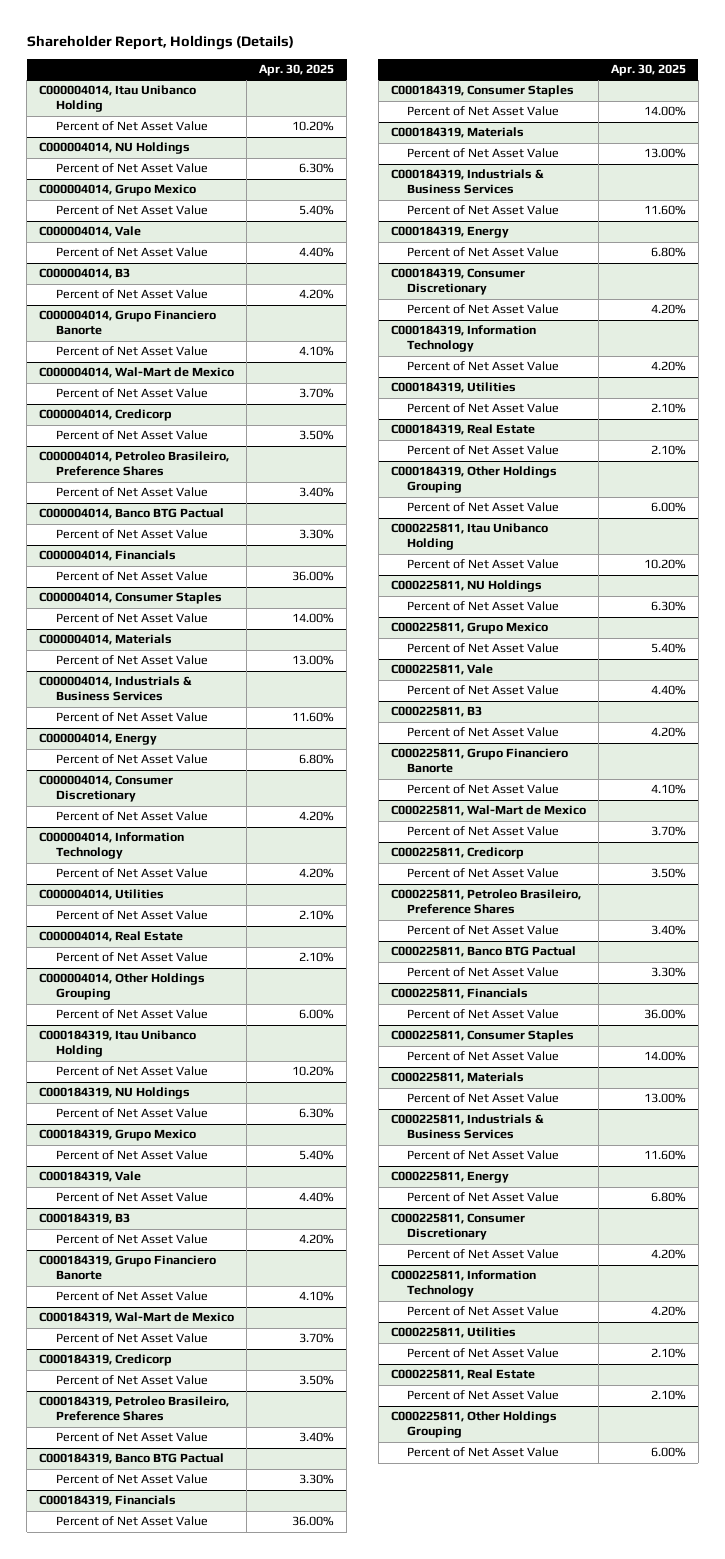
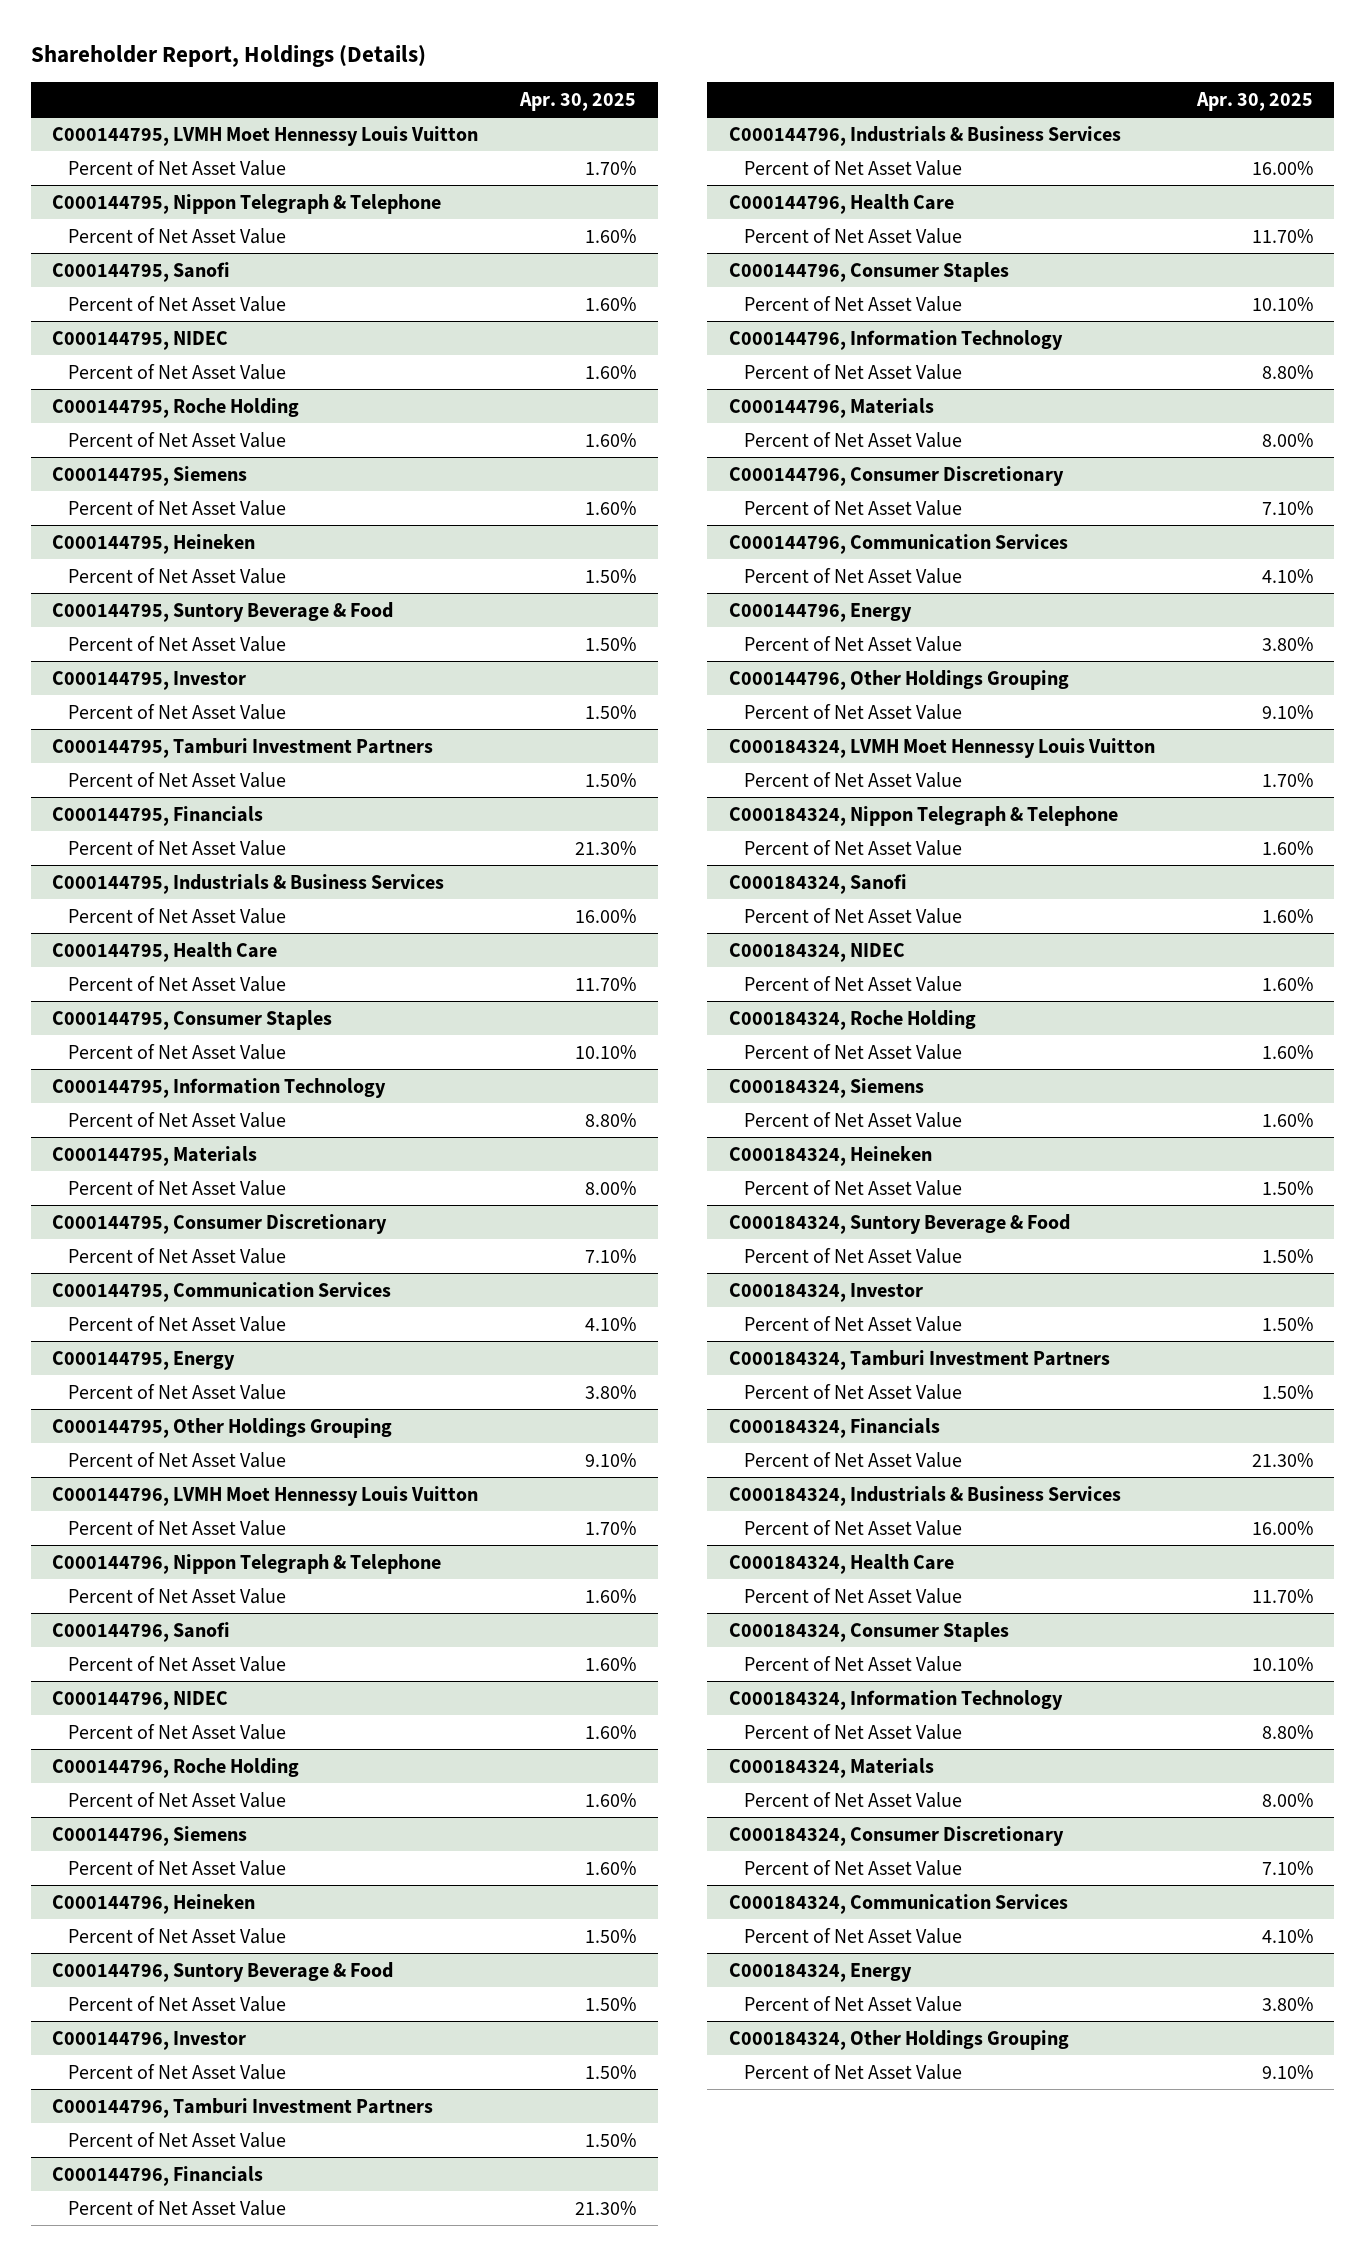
- C000004014, Itau Unibanco Holding
- Percent of Net Asset Value | 10.20%
- C000004014, NU Holdings
- Percent of Net Asset Value | 6.30%
- C000004014, Grupo Mexico
- Percent of Net Asset Value | 5.40%
- C000004014, Vale
- Percent of Net Asset Value | 4.40%
- C000004014, B3
- Percent of Net Asset Value | 4.20%
- C000004014, Grupo Financiero Banorte
+ C000144795, LVMH Moet Hennessy Louis Vuitton
+ Percent of Net Asset Value | 1.70%
+ C000144795, Nippon Telegraph & Telephone
+ Percent of Net Asset Value | 1.60%
+ C000144795, Sanofi
+ Percent of Net Asset Value | 1.60%
+ C000144795, NIDEC
+ Percent of Net Asset Value | 1.60%
+ C000144795, Roche Holding
+ Percent of Net Asset Value | 1.60%
+ C000144795, Siemens
+ Percent of Net Asset Value | 1.60%
+ C000144795, Heineken
+ Percent of Net Asset Value | 1.50%
+ C000144795, Suntory Beverage & Food
+ Percent of Net Asset Value | 1.50%
+ C000144795, Investor
+ Percent of Net Asset Value | 1.50%
+ C000144795, Tamburi Investment Partners
+ Percent of Net Asset Value | 1.50%
+ C000144795, Financials
+ Percent of Net Asset Value | 21.30%
+ C000144795, Industrials & Business Services
+ Percent of Net Asset Value | 16.00%
+ C000144795, Health Care
+ Percent of Net Asset Value | 11.70%
+ C000144795, Consumer Staples
+ Percent of Net Asset Value | 10.10%
+ C000144795, Information Technology
+ Percent of Net Asset Value | 8.80%
+ C000144795, Materials
+ Percent of Net Asset Value | 8.00%
+ C000144795, Consumer Discretionary
+ Percent of Net Asset Value | 7.10%
+ C000144795, Communication Services
- C000004014, Wal-Mart de Mexico
- Percent of Net Asset Value | 3.70%
- C000004014, Credicorp
- Percent of Net Asset Value | 3.50%
- C000004014, Petroleo Brasileiro, Preference Shares
- Percent of Net Asset Value | 3.40%
- C000004014, Banco BTG Pactual
- Percent of Net Asset Value | 3.30%
- C000004014, Financials
- Percent of Net Asset Value | 36.00%
- C000004014, Consumer Staples
- Percent of Net Asset Value | 14.00%
- C000004014, Materials
- Percent of Net Asset Value | 13.00%
- C000004014, Industrials & Business Services
- Percent of Net Asset Value | 11.60%
- C000004014, Energy
- Percent of Net Asset Value | 6.80%
- C000004014, Consumer Discretionary
- Percent of Net Asset Value | 4.20%
- C000004014, Information Technology
- Percent of Net Asset Value | 4.20%
- C000004014, Utilities
- Percent of Net Asset Value | 2.10%
- C000004014, Real Estate
- Percent of Net Asset Value | 2.10%
- C000004014, Other Holdings Grouping
- Percent of Net Asset Value | 6.00%
- C000184319, Itau Unibanco Holding
- Percent of Net Asset Value | 10.20%
- C000184319, NU Holdings
- Percent of Net Asset Value | 6.30%
- C000184319, Grupo Mexico
- Percent of Net Asset Value | 5.40%
- C000184319, Vale
- Percent of Net Asset Value | 4.40%
- C000184319, B3
- Percent of Net Asset Value | 4.20%
- C000184319, Grupo Financiero Banorte
+ C000144795, Energy
+ Percent of Net Asset Value | 3.80%
+ C000144795, Other Holdings Grouping
+ Percent of Net Asset Value | 9.10%
+ C000144796, LVMH Moet Hennessy Louis Vuitton
+ Percent of Net Asset Value | 1.70%
+ C000144796, Nippon Telegraph & Telephone
+ Percent of Net Asset Value | 1.60%
+ C000144796, Sanofi
+ Percent of Net Asset Value | 1.60%
+ C000144796, NIDEC
+ Percent of Net Asset Value | 1.60%
+ C000144796, Roche Holding
+ Percent of Net Asset Value | 1.60%
+ C000144796, Siemens
+ Percent of Net Asset Value | 1.60%
+ C000144796, Heineken
+ Percent of Net Asset Value | 1.50%
+ C000144796, Suntory Beverage & Food
+ Percent of Net Asset Value | 1.50%
+ C000144796, Investor
+ Percent of Net Asset Value | 1.50%
+ C000144796, Tamburi Investment Partners
+ Percent of Net Asset Value | 1.50%
+ C000144796, Financials
+ Percent of Net Asset Value | 21.30%
+ C000144796, Industrials & Business Services
+ Percent of Net Asset Value | 16.00%
+ C000144796, Health Care
+ Percent of Net Asset Value | 11.70%
+ C000144796, Consumer Staples
+ Percent of Net Asset Value | 10.10%
+ C000144796, Information Technology
+ Percent of Net Asset Value | 8.80%
+ C000144796, Materials
+ Percent of Net Asset Value | 8.00%
+ C000144796, Consumer Discretionary
+ Percent of Net Asset Value | 7.10%
+ C000144796, Communication Services
- C000184319, Wal-Mart de Mexico
- Percent of Net Asset Value | 3.70%
- C000184319, Credicorp
- Percent of Net Asset Value | 3.50%
- C000184319, Petroleo Brasileiro, Preference Shares
- Percent of Net Asset Value | 3.40%
- C000184319, Banco BTG Pactual
- Percent of Net Asset Value | 3.30%
- C000184319, Financials
- Percent of Net Asset Value | 36.00%
- C000184319, Consumer Staples
- Percent of Net Asset Value | 14.00%
- C000184319, Materials
- Percent of Net Asset Value | 13.00%
- C000184319, Industrials & Business Services
- Percent of Net Asset Value | 11.60%
- C000184319, Energy
- Percent of Net Asset Value | 6.80%
- C000184319, Consumer Discretionary
- Percent of Net Asset Value | 4.20%
- C000184319, Information Technology
- Percent of Net Asset Value | 4.20%
- C000184319, Utilities
- Percent of Net Asset Value | 2.10%
- C000184319, Real Estate
- Percent of Net Asset Value | 2.10%
- C000184319, Other Holdings Grouping
- Percent of Net Asset Value | 6.00%
- C000225811, Itau Unibanco Holding
- Percent of Net Asset Value | 10.20%
- C000225811, NU Holdings
- Percent of Net Asset Value | 6.30%
- C000225811, Grupo Mexico
- Percent of Net Asset Value | 5.40%
- C000225811, Vale
- Percent of Net Asset Value | 4.40%
- C000225811, B3
- Percent of Net Asset Value | 4.20%
- C000225811, Grupo Financiero Banorte
+ C000144796, Energy
+ Percent of Net Asset Value | 3.80%
+ C000144796, Other Holdings Grouping
+ Percent of Net Asset Value | 9.10%
+ C000184324, LVMH Moet Hennessy Louis Vuitton
+ Percent of Net Asset Value | 1.70%
+ C000184324, Nippon Telegraph & Telephone
+ Percent of Net Asset Value | 1.60%
+ C000184324, Sanofi
+ Percent of Net Asset Value | 1.60%
+ C000184324, NIDEC
+ Percent of Net Asset Value | 1.60%
+ C000184324, Roche Holding
+ Percent of Net Asset Value | 1.60%
+ C000184324, Siemens
+ Percent of Net Asset Value | 1.60%
+ C000184324, Heineken
+ Percent of Net Asset Value | 1.50%
+ C000184324, Suntory Beverage & Food
+ Percent of Net Asset Value | 1.50%
+ C000184324, Investor
+ Percent of Net Asset Value | 1.50%
+ C000184324, Tamburi Investment Partners
+ Percent of Net Asset Value | 1.50%
+ C000184324, Financials
+ Percent of Net Asset Value | 21.30%
+ C000184324, Industrials & Business Services
+ Percent of Net Asset Value | 16.00%
+ C000184324, Health Care
+ Percent of Net Asset Value | 11.70%
+ C000184324, Consumer Staples
+ Percent of Net Asset Value | 10.10%
+ C000184324, Information Technology
+ Percent of Net Asset Value | 8.80%
+ C000184324, Materials
+ Percent of Net Asset Value | 8.00%
+ C000184324, Consumer Discretionary
+ Percent of Net Asset Value | 7.10%
+ C000184324, Communication Services
- C000225811, Wal-Mart de Mexico
- Percent of Net Asset Value | 3.70%
- C000225811, Credicorp
- Percent of Net Asset Value | 3.50%
- C000225811, Petroleo Brasileiro, Preference Shares
- Percent of Net Asset Value | 3.40%
- C000225811, Banco BTG Pactual
- Percent of Net Asset Value | 3.30%
- C000225811, Financials
- Percent of Net Asset Value | 36.00%
- C000225811, Consumer Staples
- Percent of Net Asset Value | 14.00%
- C000225811, Materials
- Percent of Net Asset Value | 13.00%
- C000225811, Industrials & Business Services
- Percent of Net Asset Value | 11.60%
- C000225811, Energy
- Percent of Net Asset Value | 6.80%
- C000225811, Consumer Discretionary
- Percent of Net Asset Value | 4.20%
- C000225811, Information Technology
- Percent of Net Asset Value | 4.20%
- C000225811, Utilities
- Percent of Net Asset Value | 2.10%
- C000225811, Real Estate
- Percent of Net Asset Value | 2.10%
- C000225811, Other Holdings Grouping
- Percent of Net Asset Value | 6.00%
+ C000184324, Energy
+ Percent of Net Asset Value | 3.80%
+ C000184324, Other Holdings Grouping
+ Percent of Net Asset Value | 9.10%

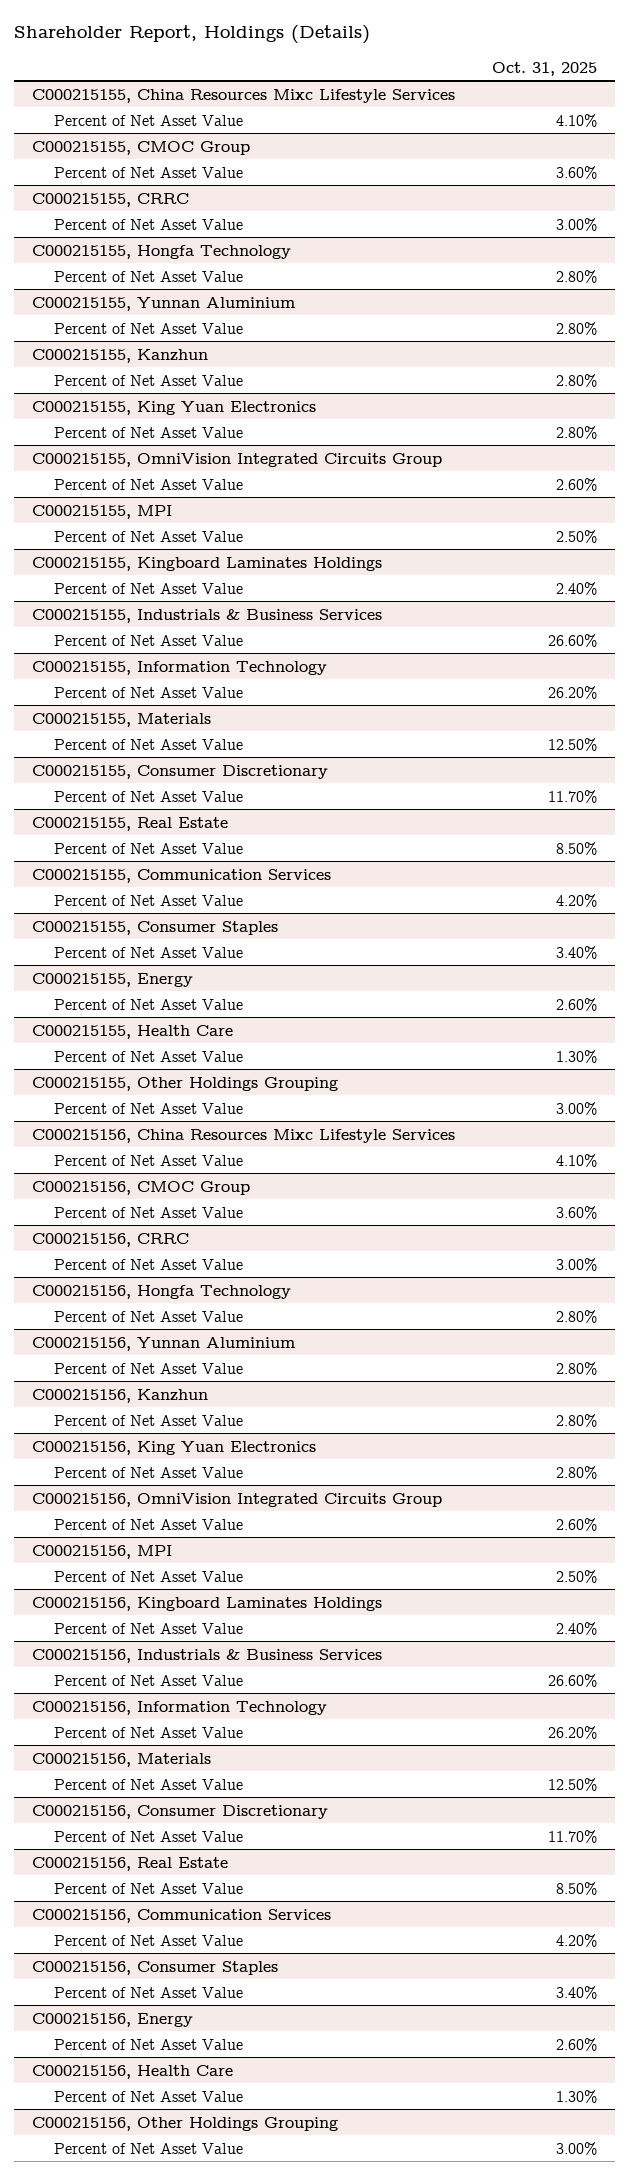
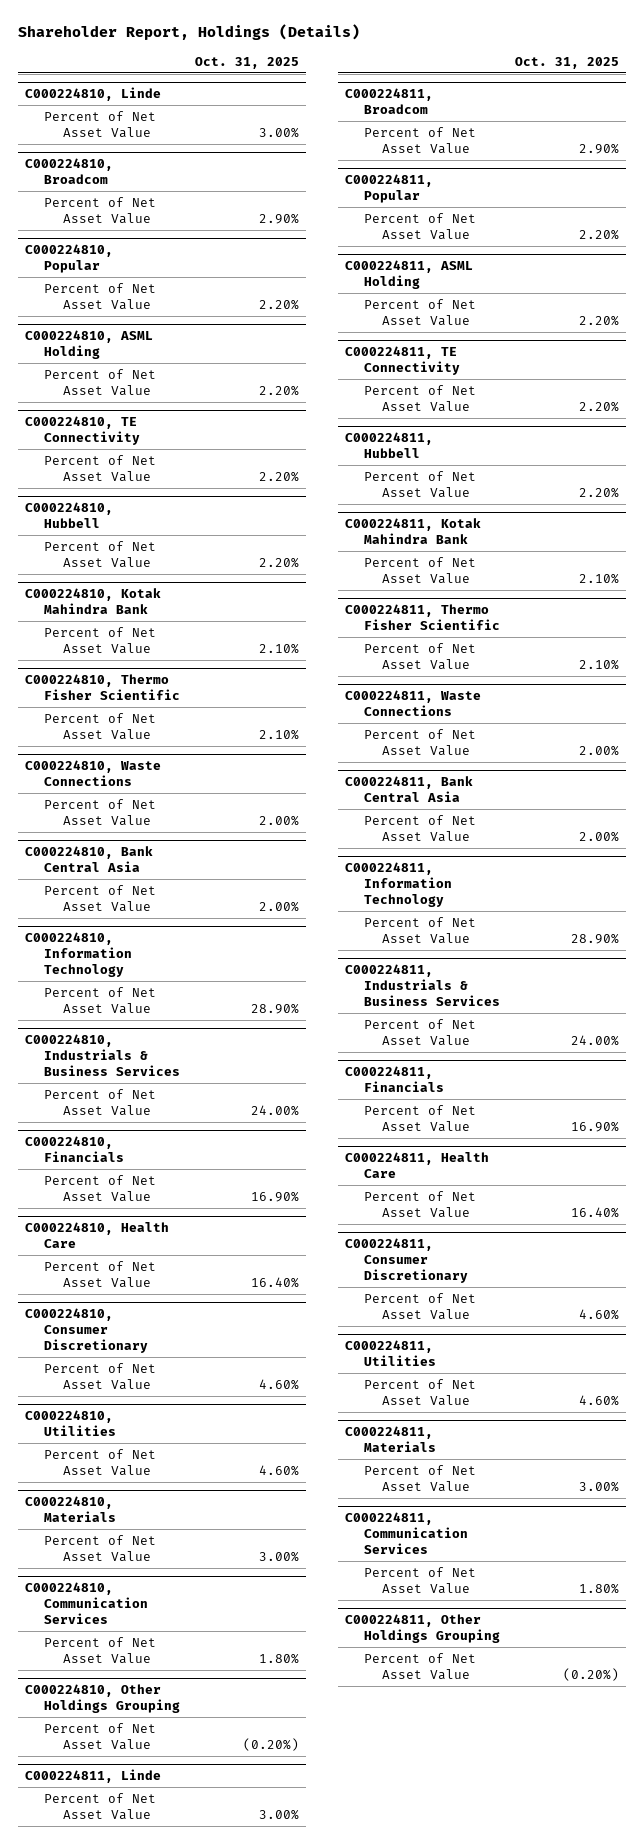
- C000215155, China Resources Mixc Lifestyle Services
- Percent of Net Asset Value | 4.10%
- C000215155, CMOC Group
- Percent of Net Asset Value | 3.60%
- C000215155, CRRC
+ C000224810, Linde
- C000215155, Hongfa Technology
- Percent of Net Asset Value | 2.80%
- C000215155, Yunnan Aluminium
- Percent of Net Asset Value | 2.80%
- C000215155, Kanzhun
- Percent of Net Asset Value | 2.80%
- C000215155, King Yuan Electronics
- Percent of Net Asset Value | 2.80%
- C000215155, OmniVision Integrated Circuits Group
- Percent of Net Asset Value | 2.60%
- C000215155, MPI
- Percent of Net Asset Value | 2.50%
- C000215155, Kingboard Laminates Holdings
- Percent of Net Asset Value | 2.40%
- C000215155, Industrials & Business Services
- Percent of Net Asset Value | 26.60%
- C000215155, Information Technology
- Percent of Net Asset Value | 26.20%
- C000215155, Materials
- Percent of Net Asset Value | 12.50%
- C000215155, Consumer Discretionary
- Percent of Net Asset Value | 11.70%
- C000215155, Real Estate
- Percent of Net Asset Value | 8.50%
- C000215155, Communication Services
- Percent of Net Asset Value | 4.20%
- C000215155, Consumer Staples
- Percent of Net Asset Value | 3.40%
- C000215155, Energy
- Percent of Net Asset Value | 2.60%
- C000215155, Health Care
- Percent of Net Asset Value | 1.30%
- C000215155, Other Holdings Grouping
+ C000224810, Broadcom
+ Percent of Net Asset Value | 2.90%
+ C000224810, Popular
+ Percent of Net Asset Value | 2.20%
+ C000224810, ASML Holding
+ Percent of Net Asset Value | 2.20%
+ C000224810, TE Connectivity
+ Percent of Net Asset Value | 2.20%
+ C000224810, Hubbell
+ Percent of Net Asset Value | 2.20%
+ C000224810, Kotak Mahindra Bank
+ Percent of Net Asset Value | 2.10%
+ C000224810, Thermo Fisher Scientific
+ Percent of Net Asset Value | 2.10%
+ C000224810, Waste Connections
+ Percent of Net Asset Value | 2.00%
+ C000224810, Bank Central Asia
+ Percent of Net Asset Value | 2.00%
+ C000224810, Information Technology
+ Percent of Net Asset Value | 28.90%
+ C000224810, Industrials & Business Services
+ Percent of Net Asset Value | 24.00%
+ C000224810, Financials
+ Percent of Net Asset Value | 16.90%
+ C000224810, Health Care
+ Percent of Net Asset Value | 16.40%
+ C000224810, Consumer Discretionary
+ Percent of Net Asset Value | 4.60%
+ C000224810, Utilities
+ Percent of Net Asset Value | 4.60%
+ C000224810, Materials
- C000215156, China Resources Mixc Lifestyle Services
- Percent of Net Asset Value | 4.10%
- C000215156, CMOC Group
- Percent of Net Asset Value | 3.60%
- C000215156, CRRC
+ C000224810, Communication Services
+ Percent of Net Asset Value | 1.80%
+ C000224810, Other Holdings Grouping
+ Percent of Net Asset Value | (0.20%)
+ C000224811, Linde
- C000215156, Hongfa Technology
- Percent of Net Asset Value | 2.80%
- C000215156, Yunnan Aluminium
- Percent of Net Asset Value | 2.80%
- C000215156, Kanzhun
- Percent of Net Asset Value | 2.80%
- C000215156, King Yuan Electronics
- Percent of Net Asset Value | 2.80%
- C000215156, OmniVision Integrated Circuits Group
- Percent of Net Asset Value | 2.60%
- C000215156, MPI
- Percent of Net Asset Value | 2.50%
- C000215156, Kingboard Laminates Holdings
- Percent of Net Asset Value | 2.40%
- C000215156, Industrials & Business Services
- Percent of Net Asset Value | 26.60%
- C000215156, Information Technology
- Percent of Net Asset Value | 26.20%
- C000215156, Materials
- Percent of Net Asset Value | 12.50%
- C000215156, Consumer Discretionary
- Percent of Net Asset Value | 11.70%
- C000215156, Real Estate
- Percent of Net Asset Value | 8.50%
- C000215156, Communication Services
- Percent of Net Asset Value | 4.20%
- C000215156, Consumer Staples
- Percent of Net Asset Value | 3.40%
- C000215156, Energy
- Percent of Net Asset Value | 2.60%
- C000215156, Health Care
- Percent of Net Asset Value | 1.30%
- C000215156, Other Holdings Grouping
+ C000224811, Broadcom
+ Percent of Net Asset Value | 2.90%
+ C000224811, Popular
+ Percent of Net Asset Value | 2.20%
+ C000224811, ASML Holding
+ Percent of Net Asset Value | 2.20%
+ C000224811, TE Connectivity
+ Percent of Net Asset Value | 2.20%
+ C000224811, Hubbell
+ Percent of Net Asset Value | 2.20%
+ C000224811, Kotak Mahindra Bank
+ Percent of Net Asset Value | 2.10%
+ C000224811, Thermo Fisher Scientific
+ Percent of Net Asset Value | 2.10%
+ C000224811, Waste Connections
+ Percent of Net Asset Value | 2.00%
+ C000224811, Bank Central Asia
+ Percent of Net Asset Value | 2.00%
+ C000224811, Information Technology
+ Percent of Net Asset Value | 28.90%
+ C000224811, Industrials & Business Services
+ Percent of Net Asset Value | 24.00%
+ C000224811, Financials
+ Percent of Net Asset Value | 16.90%
+ C000224811, Health Care
+ Percent of Net Asset Value | 16.40%
+ C000224811, Consumer Discretionary
+ Percent of Net Asset Value | 4.60%
+ C000224811, Utilities
+ Percent of Net Asset Value | 4.60%
+ C000224811, Materials
+ C000224811, Communication Services
+ Percent of Net Asset Value | 1.80%
+ C000224811, Other Holdings Grouping
+ Percent of Net Asset Value | (0.20%)

